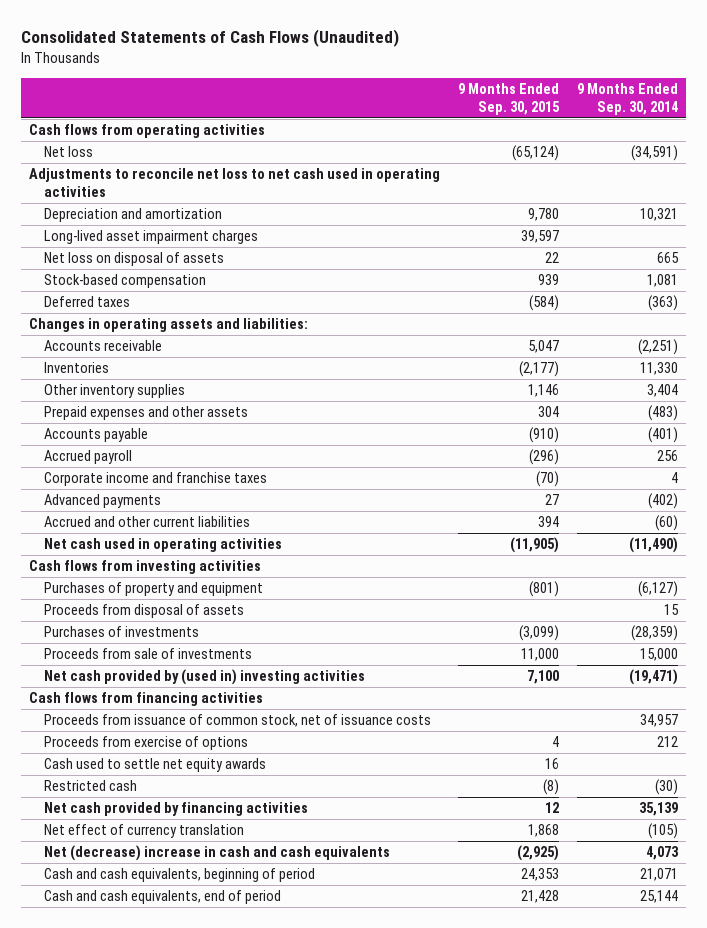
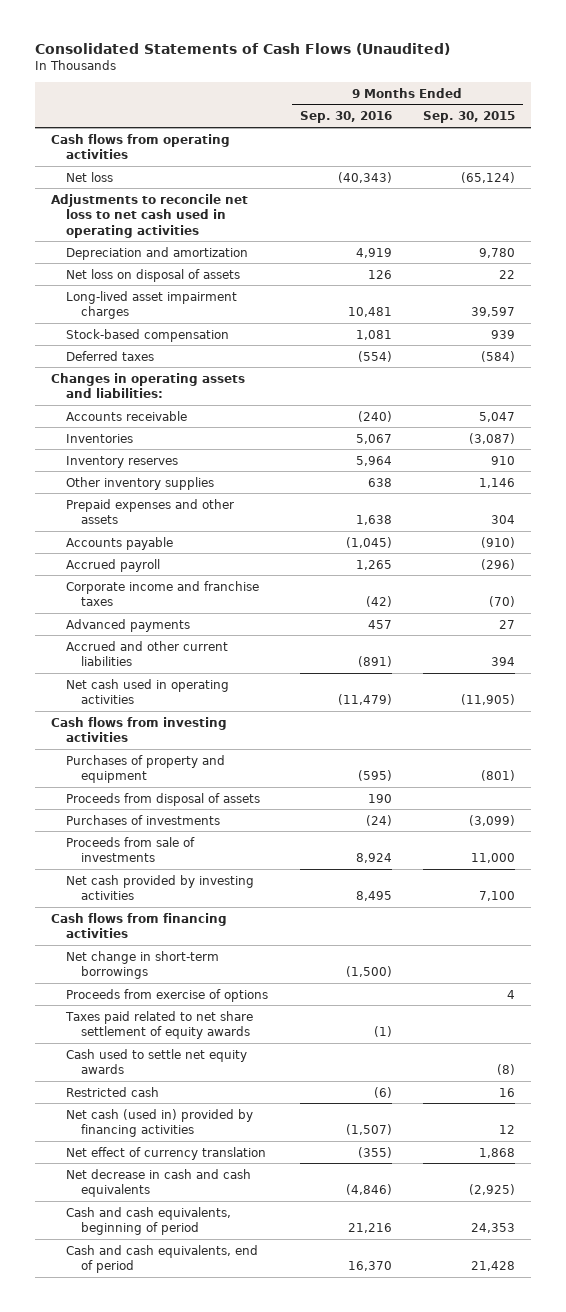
- | 9 Months Ended Sep. 30, 2015 | 9 Months Ended Sep. 30, 2014
+ | 9 Months Ended Sep. 30, 2016 | 9 Months Ended Sep. 30, 2015
moved down: Long-lived asset impairment charges | 10,481 | 39,597
- Inventories | (2,177) | 11,330
+ Inventories | 5,067 | (3,087)
+ Inventory reserves | 5,964 | 910
- Net cash provided by (used in) investing activities | 7,100 | (19,471)
+ Net cash provided by investing activities | 8,495 | 7,100
- Proceeds from issuance of common stock, net of issuance costs | | 34,957
+ Net change in short-term borrowings | (1,500) |
- Cash used to settle net equity awards | 16 |
- Restricted cash | (8) | (30)
- Net cash provided by financing activities | 12 | 35,139
+ Taxes paid related to net share settlement of equity awards | (1) |
+ Cash used to settle net equity awards | | (8)
+ Restricted cash | (6) | 16
+ Net cash (used in) provided by financing activities | (1,507) | 12
- Net (decrease) increase in cash and cash equivalents | (2,925) | 4,073
+ Net decrease in cash and cash equivalents | (4,846) | (2,925)

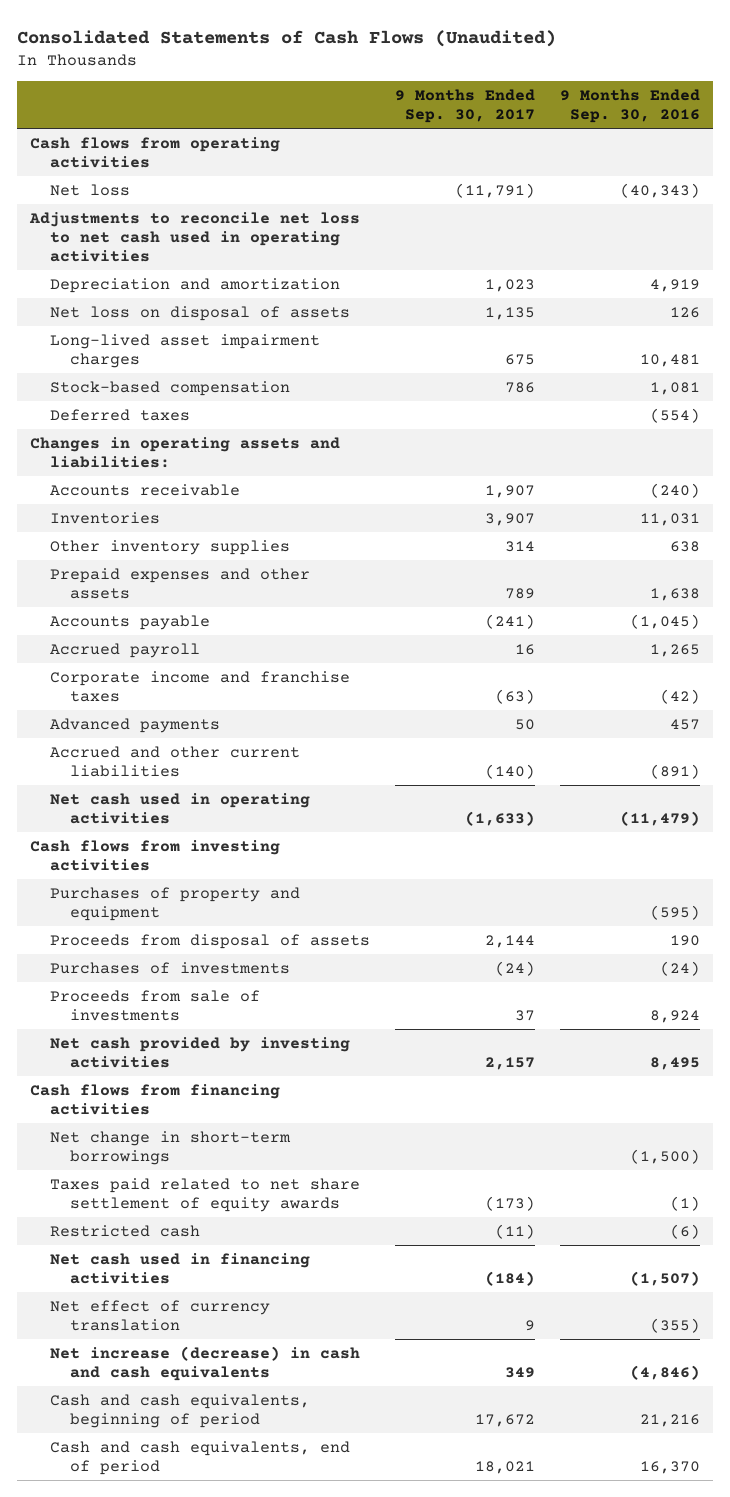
- | 9 Months Ended Sep. 30, 2016 | 9 Months Ended Sep. 30, 2015
+ | 9 Months Ended Sep. 30, 2017 | 9 Months Ended Sep. 30, 2016
- Inventories | 5,067 | (3,087)
- Inventory reserves | 5,964 | 910
+ Inventories | 3,907 | 11,031
- Proceeds from exercise of options | | 4
- Cash used to settle net equity awards | | (8)
- Net cash (used in) provided by financing activities | (1,507) | 12
+ Net cash used in financing activities | (184) | (1,507)
- Net decrease in cash and cash equivalents | (4,846) | (2,925)
+ Net increase (decrease) in cash and cash equivalents | 349 | (4,846)

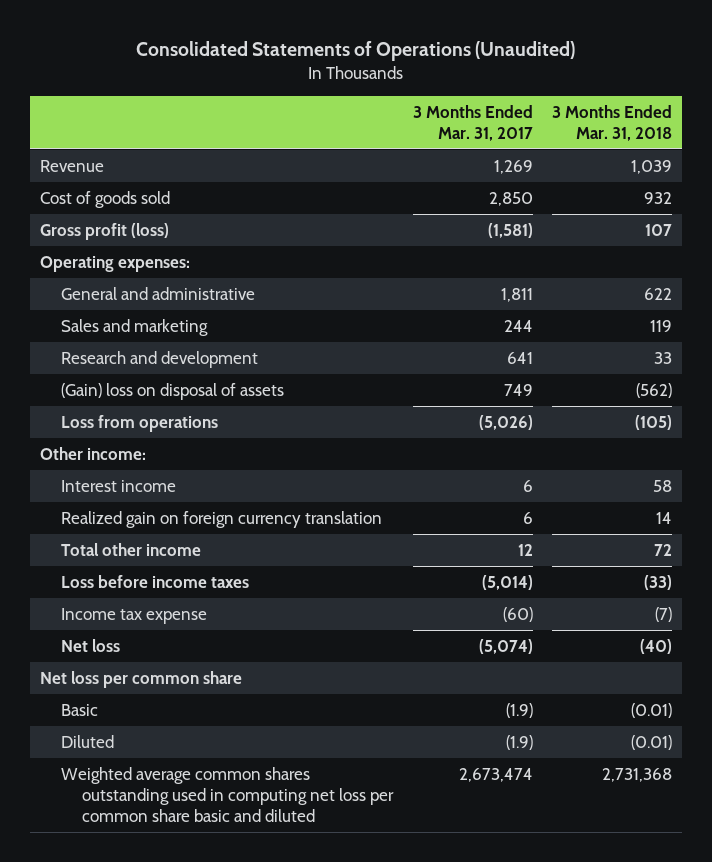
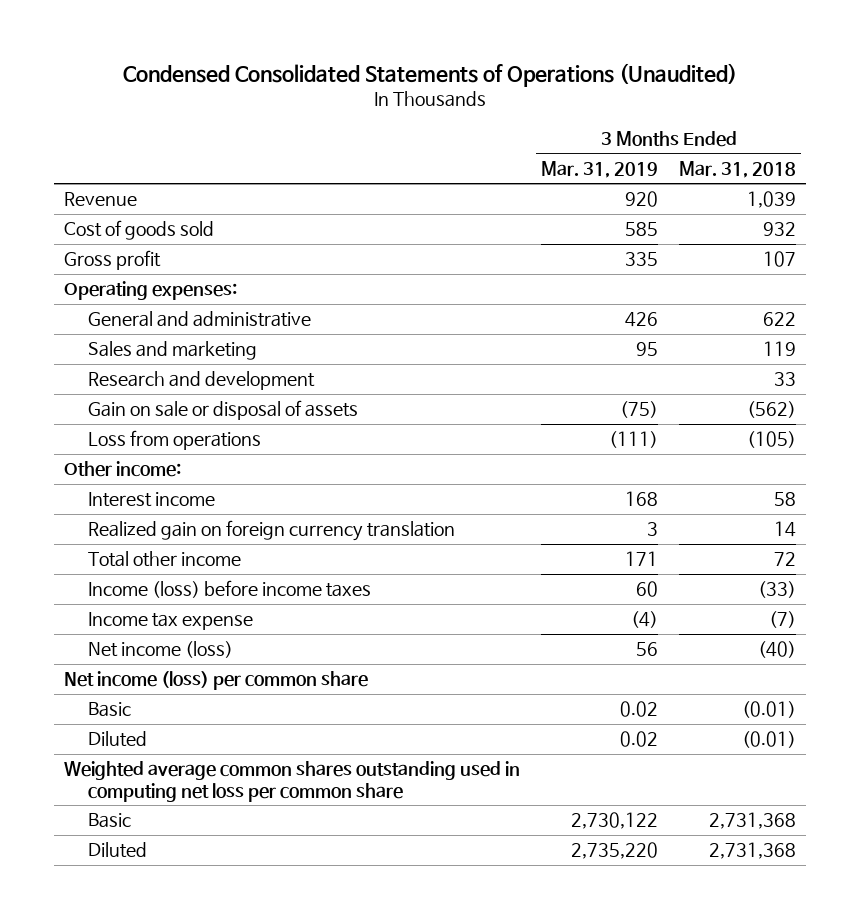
- Consolidated Statements of Operations (Unaudited)
+ Condensed Consolidated Statements of Operations (Unaudited)
- | 3 Months Ended Mar. 31, 2017 | 3 Months Ended Mar. 31, 2018
+ | 3 Months Ended Mar. 31, 2019 | 3 Months Ended Mar. 31, 2018
- Gross profit (loss) | (1,581) | 107
+ Gross profit | 335 | 107
- (Gain) loss on disposal of assets | 749 | (562)
+ Gain on sale or disposal of assets | (75) | (562)
- Loss before income taxes | (5,014) | (33)
+ Income (loss) before income taxes | 60 | (33)
- Net loss | (5,074) | (40)
- Net loss per common share
+ Net income (loss) | 56 | (40)
+ Net income (loss) per common share
- Weighted average common shares outstanding used in computing net loss per common share basic and diluted | 2,673,474 | 2,731,368
+ Weighted average common shares outstanding used in computing net loss per common share
+ Basic | 2,730,122 | 2,731,368
+ Diluted | 2,735,220 | 2,731,368

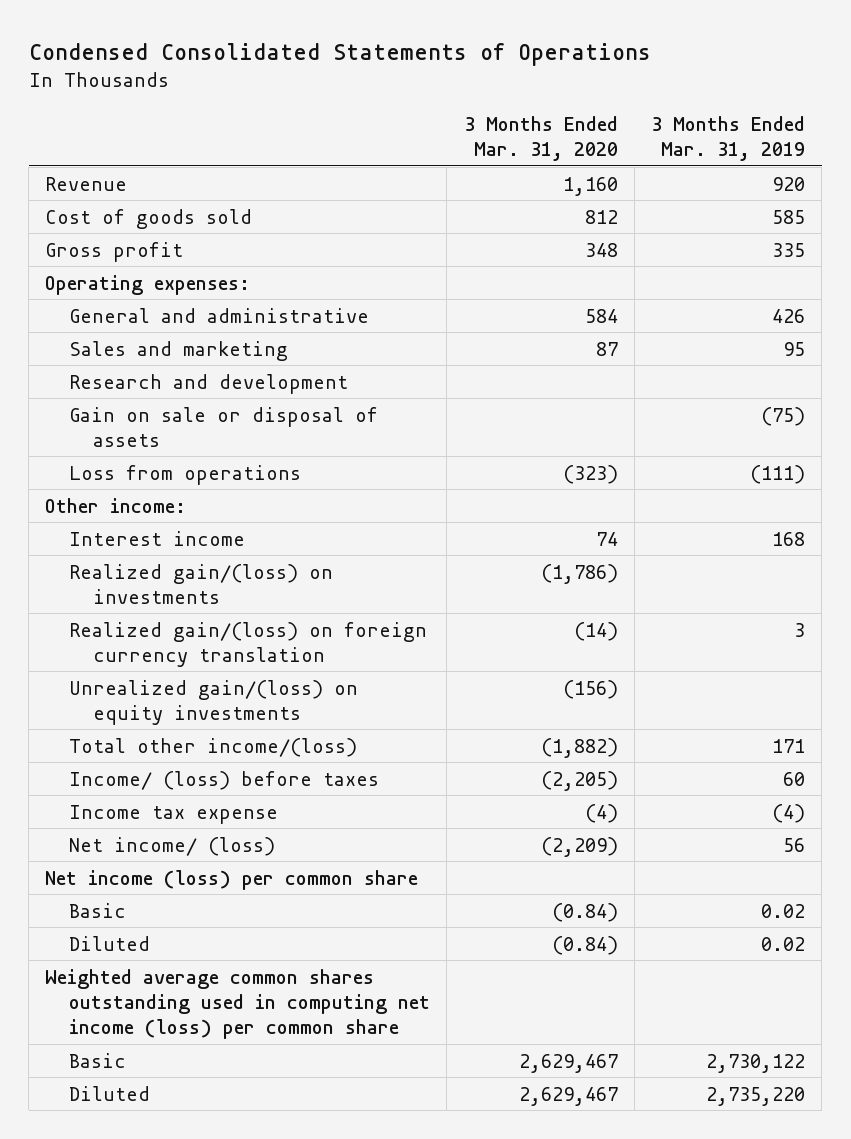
- Condensed Consolidated Statements of Operations (Unaudited)
+ Condensed Consolidated Statements of Operations
- | 3 Months Ended Mar. 31, 2019 | 3 Months Ended Mar. 31, 2018
+ | 3 Months Ended Mar. 31, 2020 | 3 Months Ended Mar. 31, 2019
- Realized gain on foreign currency translation | 3 | 14
- Total other income | 171 | 72
- Income (loss) before income taxes | 60 | (33)
+ Realized gain/(loss) on investments | (1,786) |
+ Realized gain/(loss) on foreign currency translation | (14) | 3
+ Unrealized gain/(loss) on equity investments | (156) |
+ Total other income/(loss) | (1,882) | 171
+ Income/ (loss) before taxes | (2,205) | 60
- Net income (loss) | 56 | (40)
+ Net income/ (loss) | (2,209) | 56
- Weighted average common shares outstanding used in computing net loss per common share
+ Weighted average common shares outstanding used in computing net income (loss) per common share

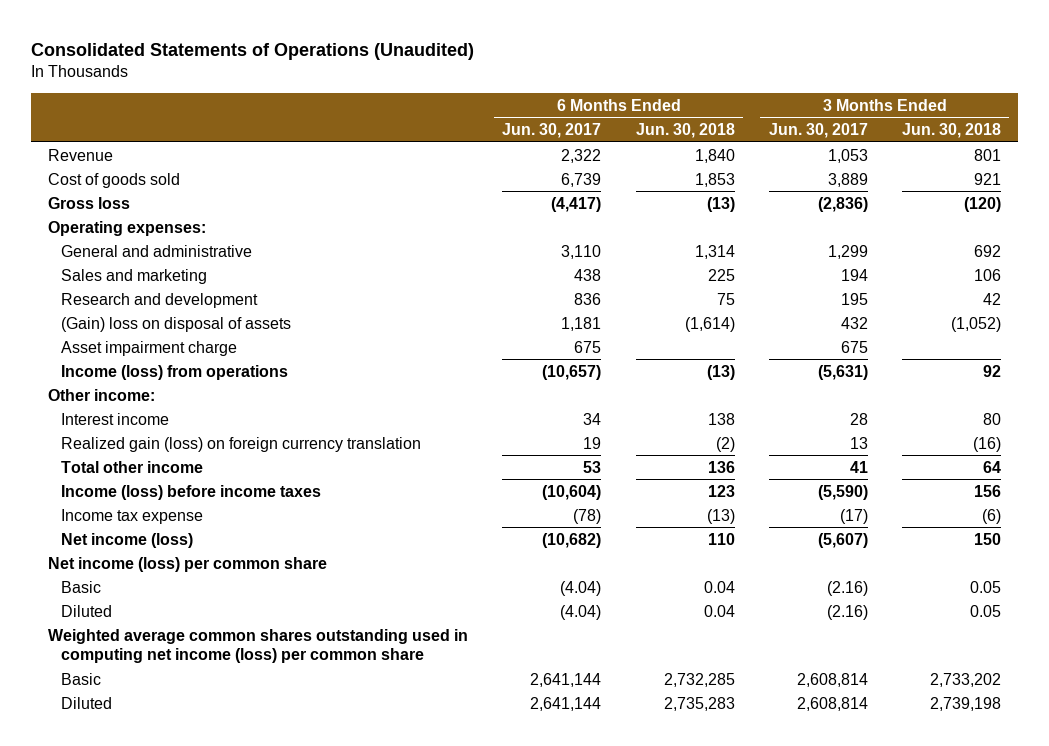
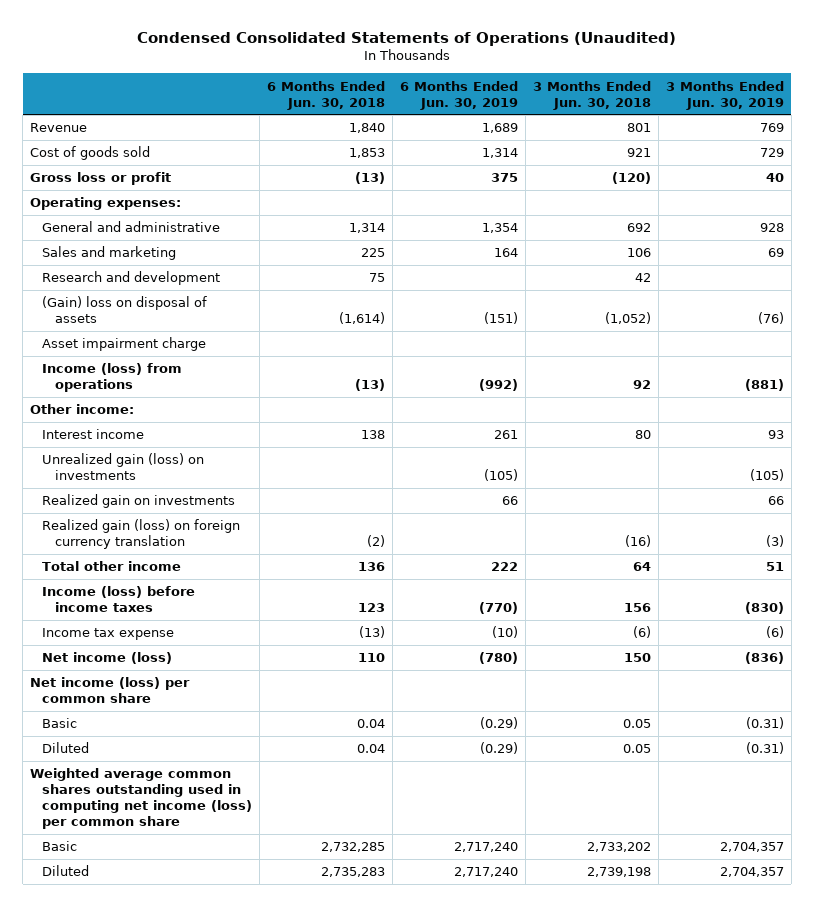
- Consolidated Statements of Operations (Unaudited)
+ Condensed Consolidated Statements of Operations (Unaudited)
- | 6 Months Ended Jun. 30, 2017 | 6 Months Ended Jun. 30, 2018 | 3 Months Ended Jun. 30, 2017 | 3 Months Ended Jun. 30, 2018
+ | 6 Months Ended Jun. 30, 2018 | 6 Months Ended Jun. 30, 2019 | 3 Months Ended Jun. 30, 2018 | 3 Months Ended Jun. 30, 2019
- Gross loss | (4,417) | (13) | (2,836) | (120)
+ Gross loss or profit | (13) | 375 | (120) | 40
+ Unrealized gain (loss) on investments | | (105) | | (105)
+ Realized gain on investments | | 66 | | 66

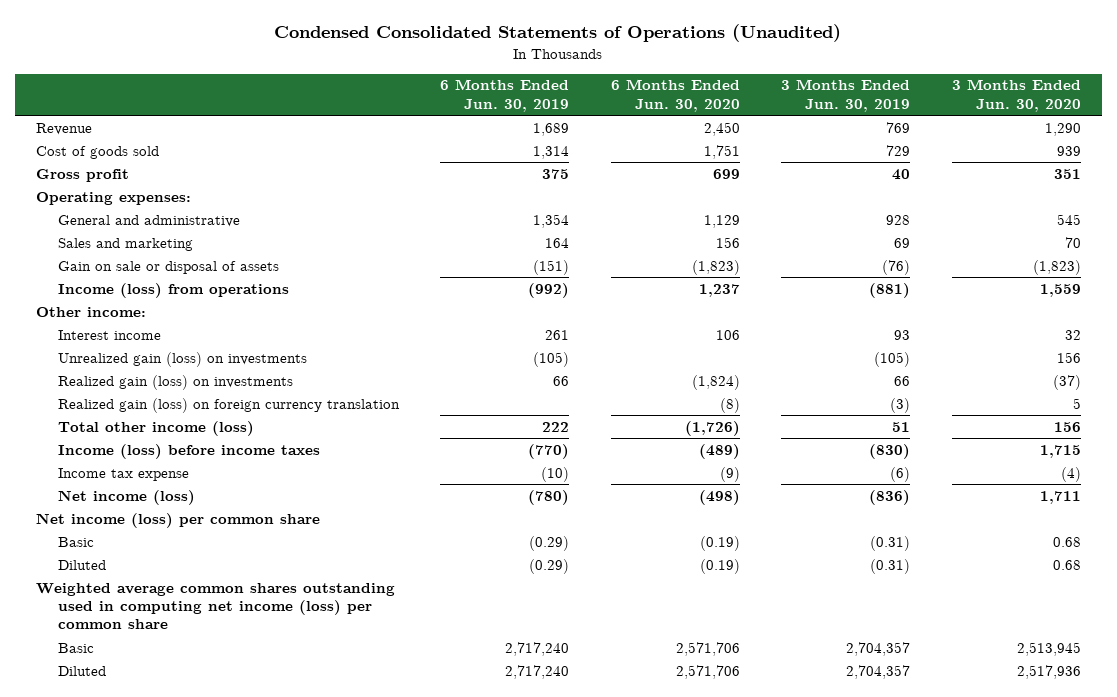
- | 6 Months Ended Jun. 30, 2018 | 6 Months Ended Jun. 30, 2019 | 3 Months Ended Jun. 30, 2018 | 3 Months Ended Jun. 30, 2019
+ | 6 Months Ended Jun. 30, 2019 | 6 Months Ended Jun. 30, 2020 | 3 Months Ended Jun. 30, 2019 | 3 Months Ended Jun. 30, 2020
- Gross loss or profit | (13) | 375 | (120) | 40
+ Gross profit | 375 | 699 | 40 | 351
- Research and development | 75 | | 42 |
- (Gain) loss on disposal of assets | (1,614) | (151) | (1,052) | (76)
- Asset impairment charge
+ Gain on sale or disposal of assets | (151) | (1,823) | (76) | (1,823)
- Realized gain on investments | | 66 | | 66
+ Realized gain (loss) on investments | 66 | (1,824) | 66 | (37)
- Total other income | 136 | 222 | 64 | 51
+ Total other income (loss) | 222 | (1,726) | 51 | 156

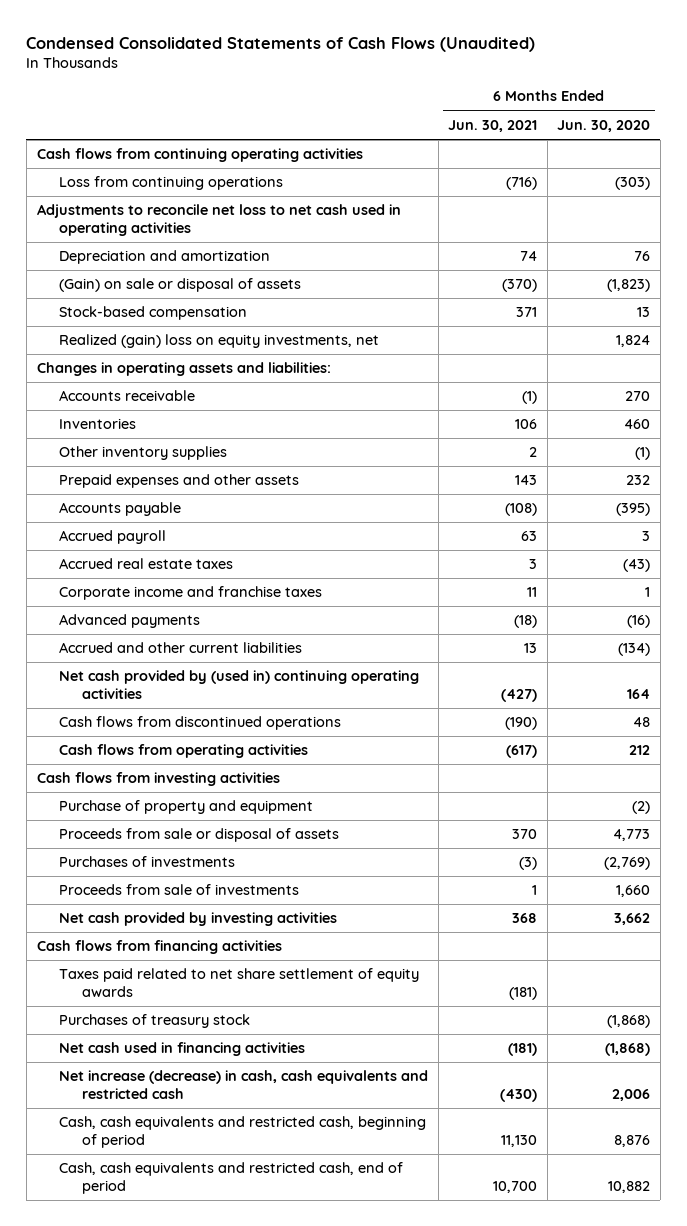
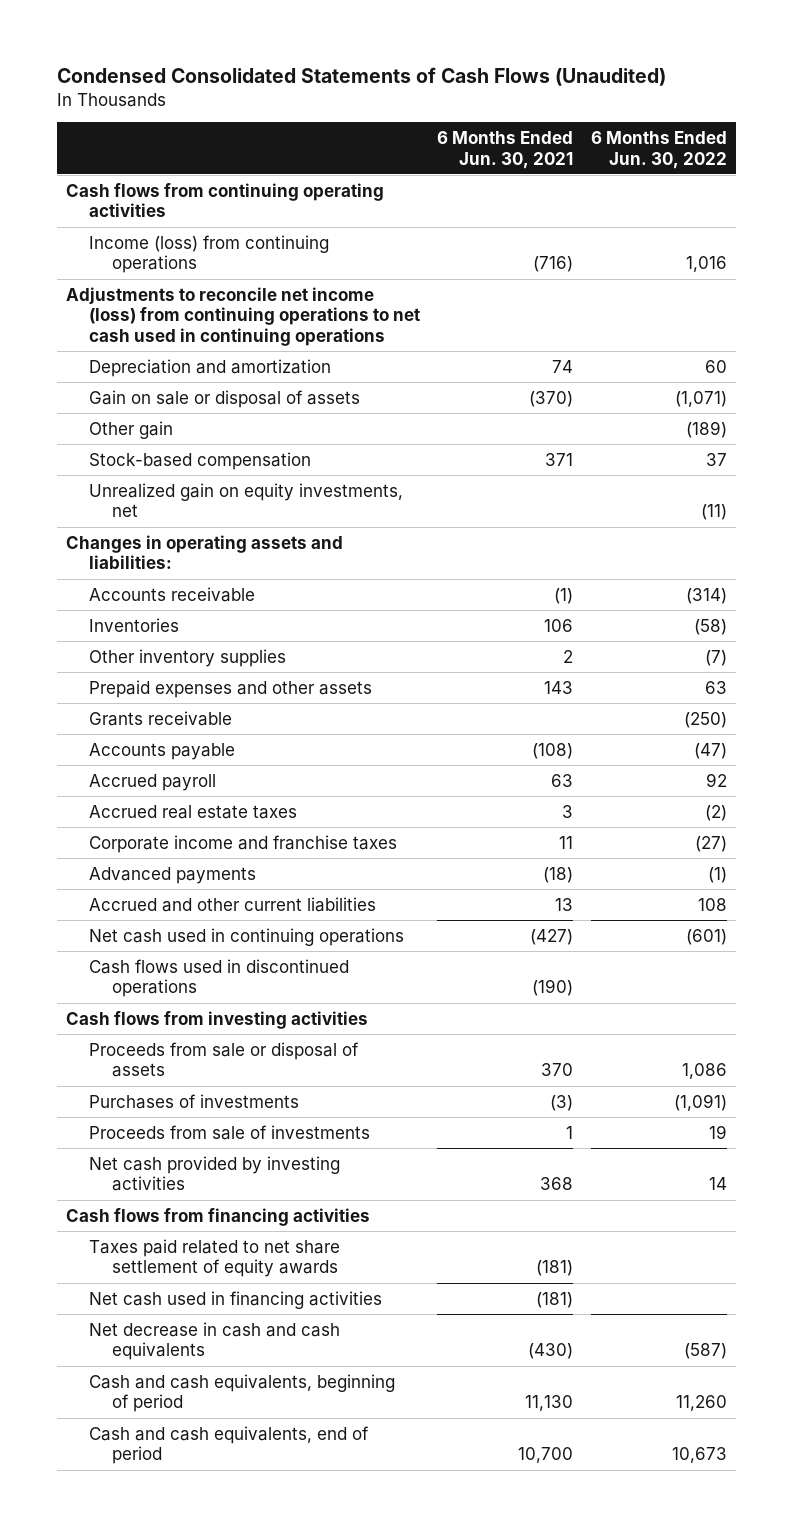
- | 6 Months Ended Jun. 30, 2021 | 6 Months Ended Jun. 30, 2020
+ | 6 Months Ended Jun. 30, 2021 | 6 Months Ended Jun. 30, 2022
- Loss from continuing operations | (716) | (303)
- Adjustments to reconcile net loss to net cash used in operating activities
+ Income (loss) from continuing operations | (716) | 1,016
+ Adjustments to reconcile net income (loss) from continuing operations to net cash used in continuing operations
- (Gain) on sale or disposal of assets | (370) | (1,823)
+ Gain on sale or disposal of assets | (370) | (1,071)
+ Other gain | | (189)
- Realized (gain) loss on equity investments, net | | 1,824
+ Unrealized gain on equity investments, net | | (11)
+ Grants receivable | | (250)
- Net cash provided by (used in) continuing operating activities | (427) | 164
- Cash flows from discontinued operations | (190) | 48
- Cash flows from operating activities | (617) | 212
+ Net cash used in continuing operations | (427) | (601)
+ Cash flows used in discontinued operations | (190) |
- Purchase of property and equipment | | (2)
- Purchases of treasury stock | | (1,868)
- Net increase (decrease) in cash, cash equivalents and restricted cash | (430) | 2,006
- Cash, cash equivalents and restricted cash, beginning of period | 11,130 | 8,876
- Cash, cash equivalents and restricted cash, end of period | 10,700 | 10,882
+ Net decrease in cash and cash equivalents | (430) | (587)
+ Cash and cash equivalents, beginning of period | 11,130 | 11,260
+ Cash and cash equivalents, end of period | 10,700 | 10,673

